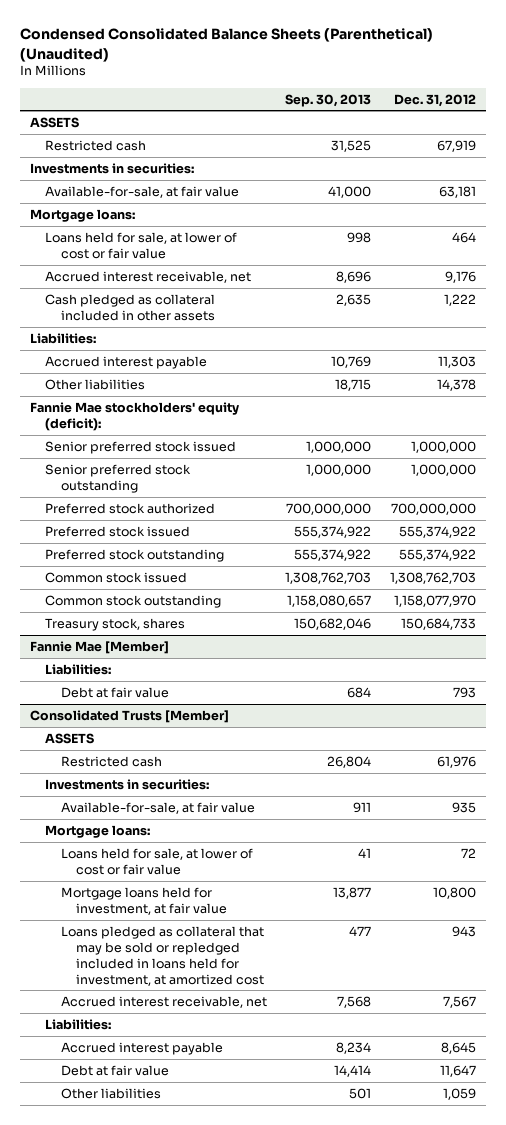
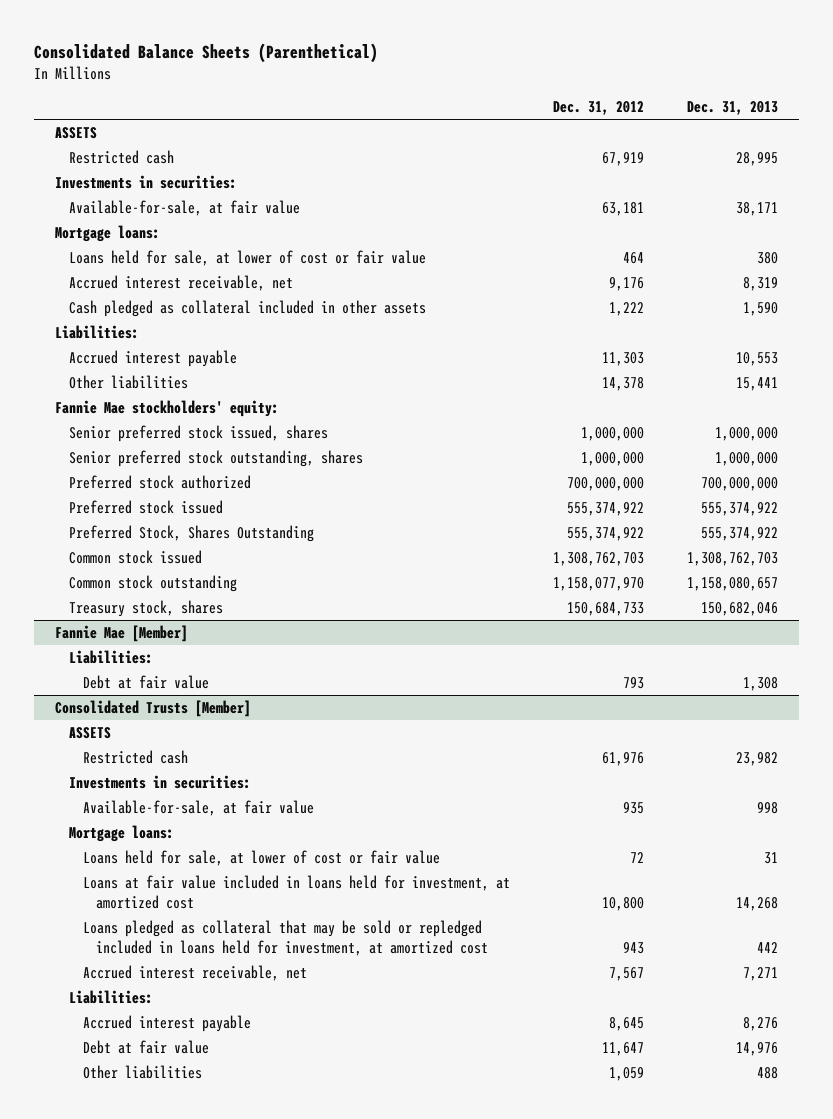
- Condensed Consolidated Balance Sheets (Parenthetical) (Unaudited)
+ Consolidated Balance Sheets (Parenthetical)
- | Sep. 30, 2013 | Dec. 31, 2012
+ | Dec. 31, 2012 | Dec. 31, 2013
- Fannie Mae stockholders' equity (deficit):
- Senior preferred stock issued | 1,000,000 | 1,000,000
- Senior preferred stock outstanding | 1,000,000 | 1,000,000
+ Fannie Mae stockholders' equity:
+ Senior preferred stock issued, shares | 1,000,000 | 1,000,000
+ Senior preferred stock outstanding, shares | 1,000,000 | 1,000,000
- Preferred stock outstanding | 555,374,922 | 555,374,922
+ Preferred Stock, Shares Outstanding | 555,374,922 | 555,374,922
@ Consolidated Trusts [Member]
- Mortgage loans held for investment, at fair value | 13,877 | 10,800
+ Loans at fair value included in loans held for investment, at amortized cost | 10,800 | 14,268

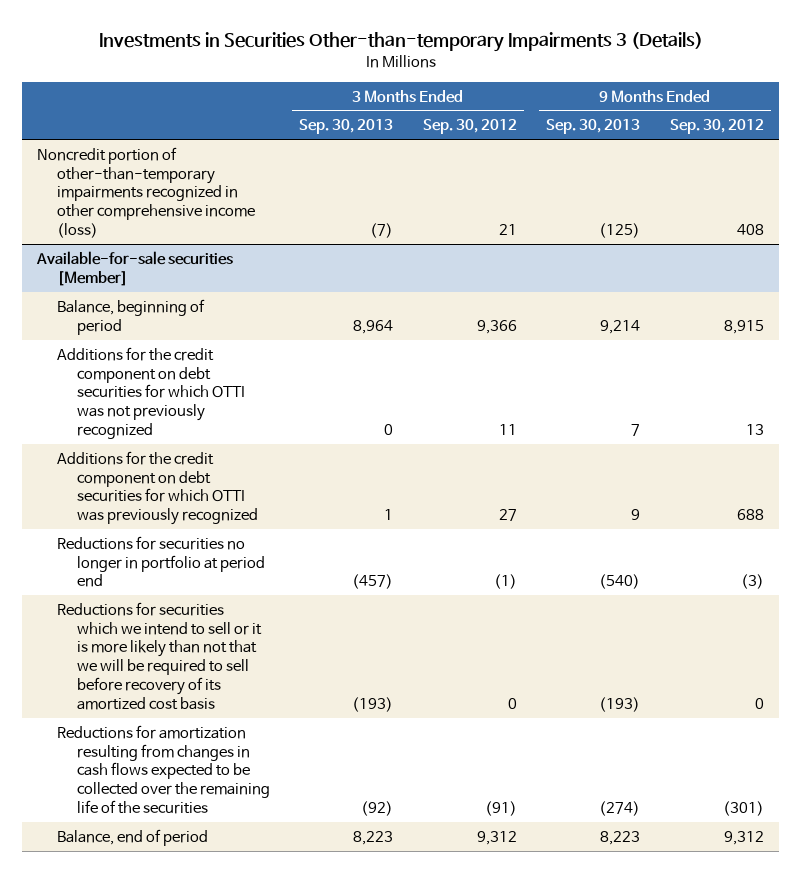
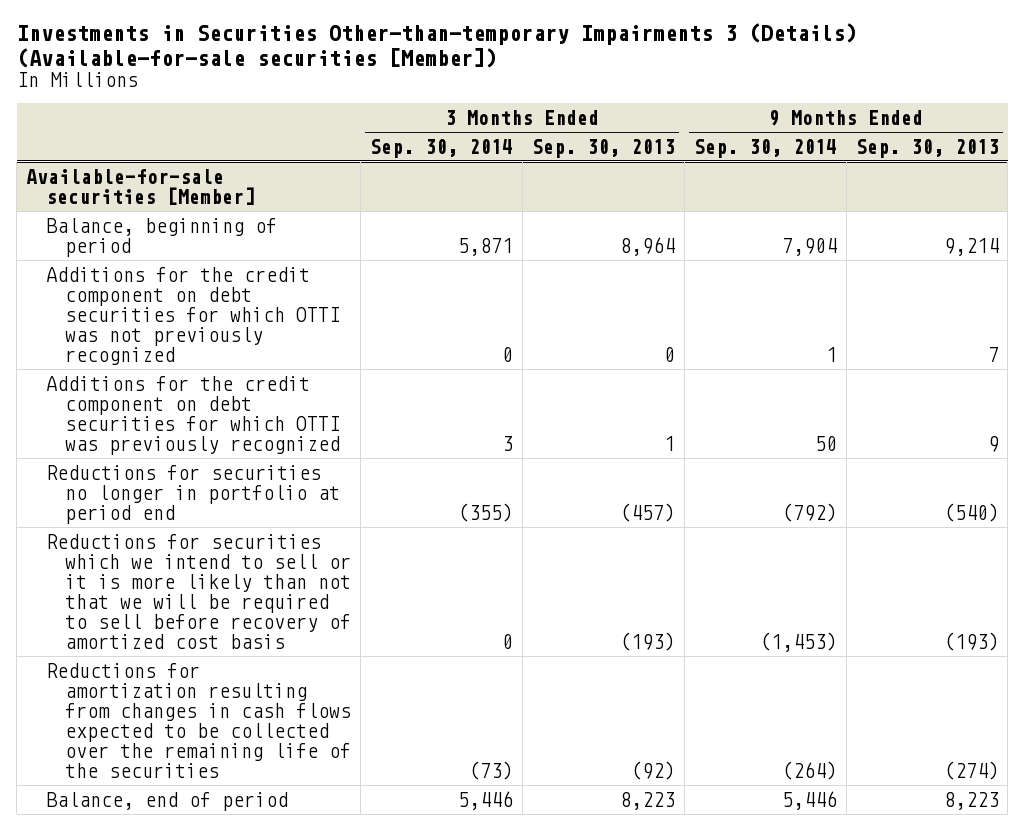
- Investments in Securities Other-than-temporary Impairments 3 (Details)
+ Investments in Securities Other-than-temporary Impairments 3 (Details) (Available-for-sale securities [Member])
- | 3 Months Ended Sep. 30, 2013 | 3 Months Ended Sep. 30, 2012 | 9 Months Ended Sep. 30, 2013 | 9 Months Ended Sep. 30, 2012
+ | 3 Months Ended Sep. 30, 2014 | 3 Months Ended Sep. 30, 2013 | 9 Months Ended Sep. 30, 2014 | 9 Months Ended Sep. 30, 2013
- Noncredit portion of other-than-temporary impairments recognized in other comprehensive income (loss) | (7) | 21 | (125) | 408
@ Available-for-sale securities [Member]
- Reductions for securities which we intend to sell or it is more likely than not that we will be required to sell before recovery of its amortized cost basis | (193) | 0 | (193) | 0
+ Reductions for securities which we intend to sell or it is more likely than not that we will be required to sell before recovery of amortized cost basis | 0 | (193) | (1,453) | (193)

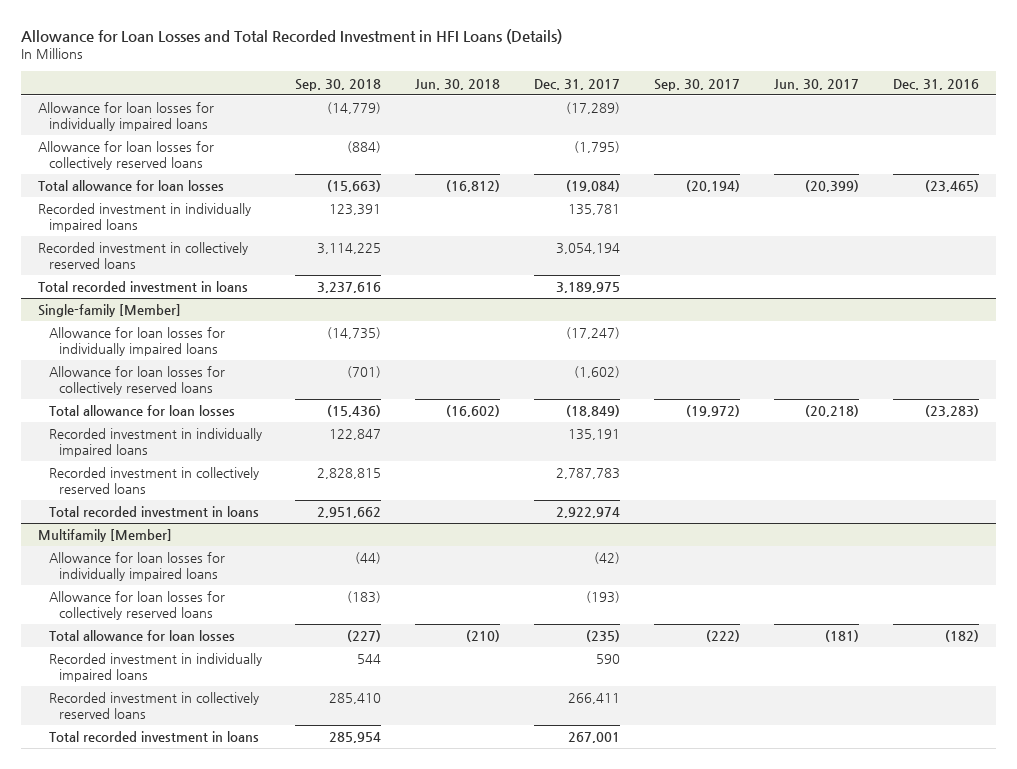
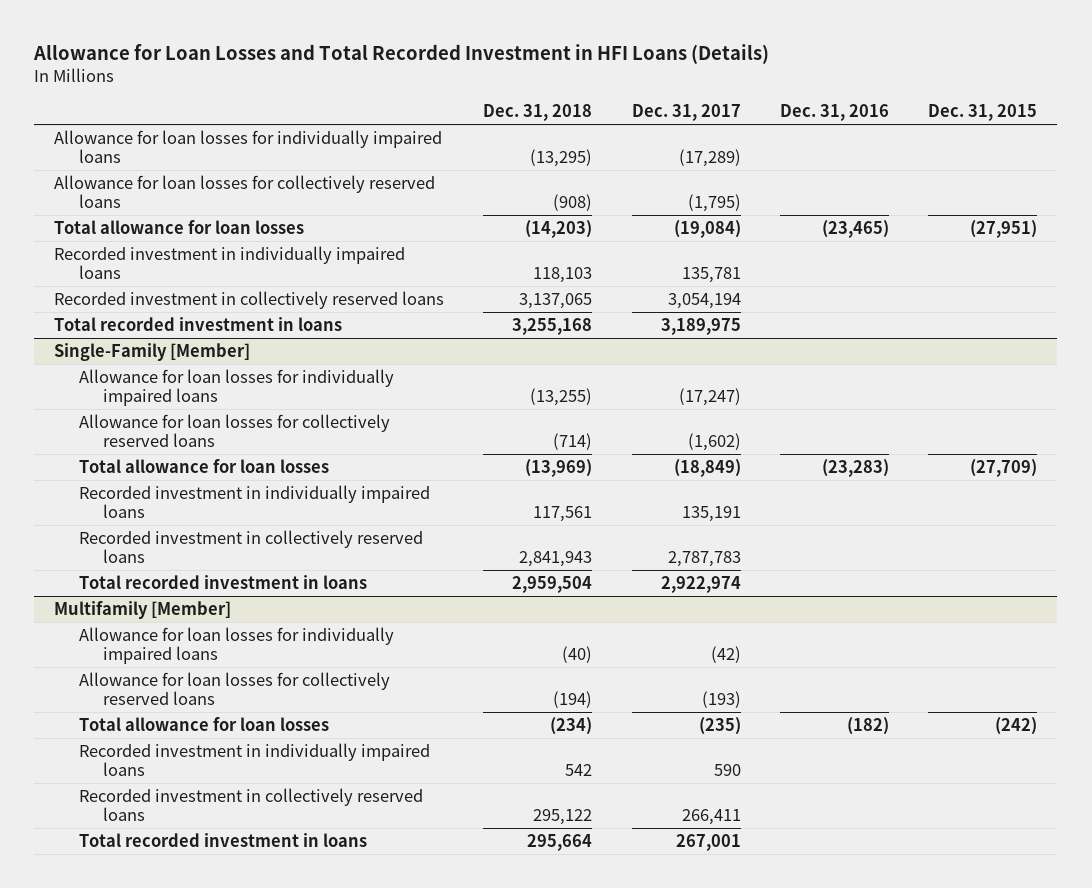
- | Sep. 30, 2018 | Jun. 30, 2018 | Dec. 31, 2017 | Sep. 30, 2017 | Jun. 30, 2017 | Dec. 31, 2016
+ | Dec. 31, 2018 | Dec. 31, 2017 | Dec. 31, 2016 | Dec. 31, 2015
- Single-family [Member]
+ Single-Family [Member]

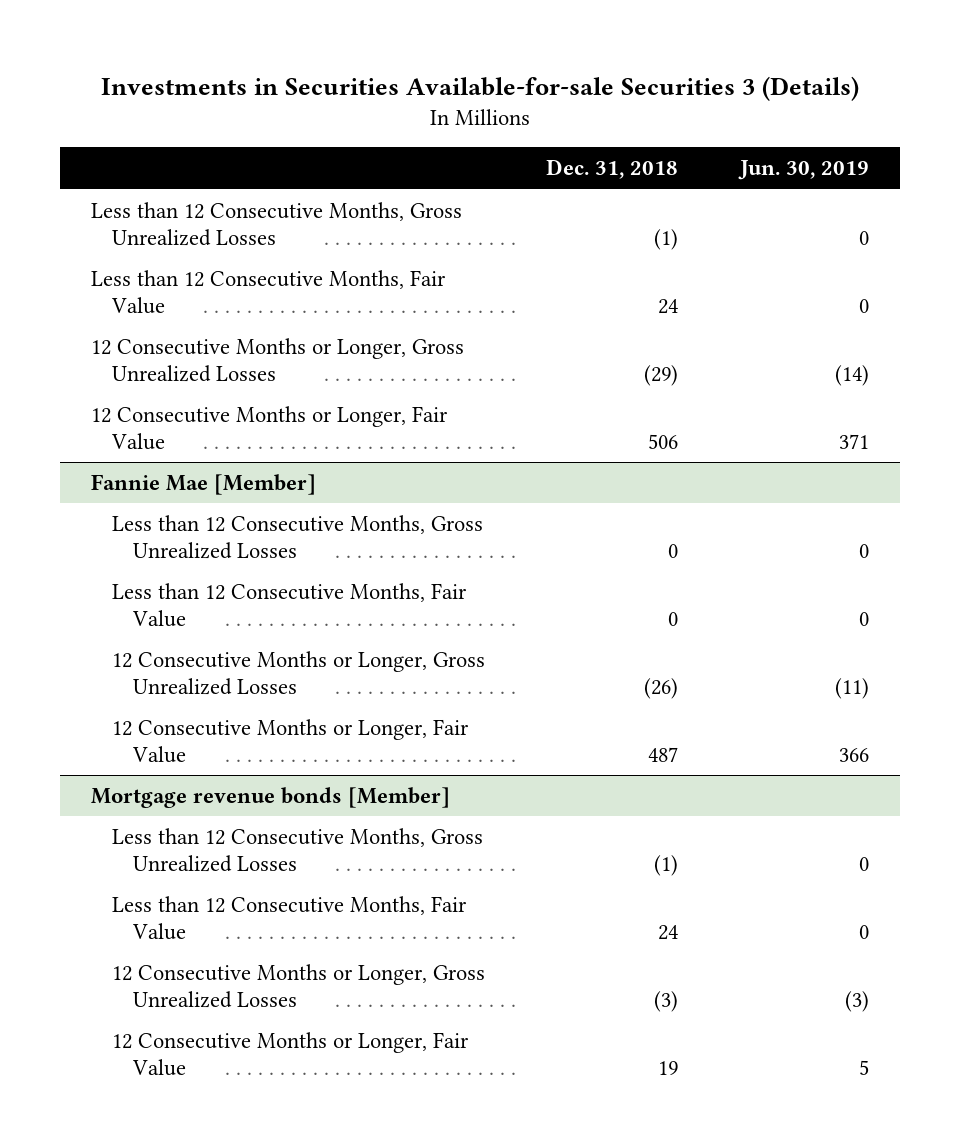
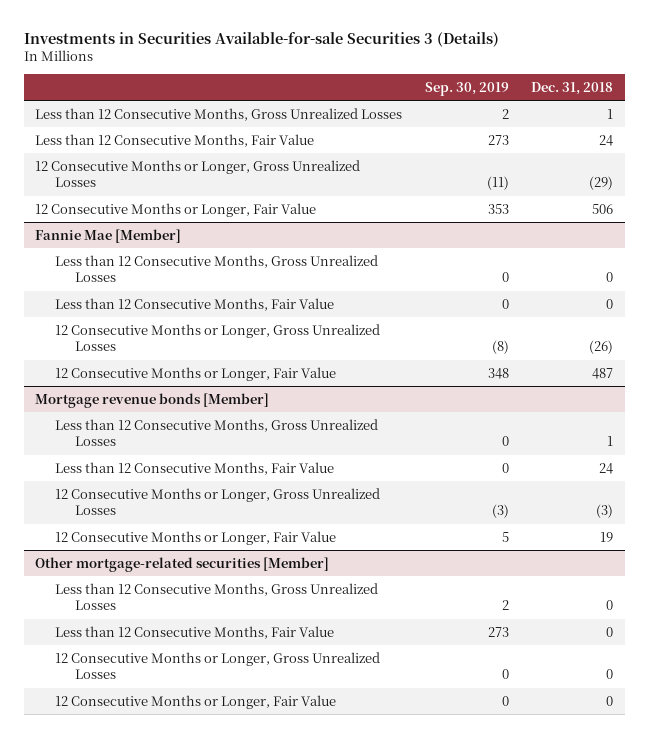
- | Dec. 31, 2018 | Jun. 30, 2019
+ | Sep. 30, 2019 | Dec. 31, 2018
- Less than 12 Consecutive Months, Gross Unrealized Losses | (1) | 0
+ Less than 12 Consecutive Months, Gross Unrealized Losses | 2 | 1
@ Mortgage revenue bonds [Member]
- Less than 12 Consecutive Months, Gross Unrealized Losses | (1) | 0
+ Less than 12 Consecutive Months, Gross Unrealized Losses | 0 | 1
+ Other mortgage-related securities [Member]
+ Less than 12 Consecutive Months, Gross Unrealized Losses | 2 | 0
+ Less than 12 Consecutive Months, Fair Value | 273 | 0
+ 12 Consecutive Months or Longer, Gross Unrealized Losses | 0 | 0
+ 12 Consecutive Months or Longer, Fair Value | 0 | 0

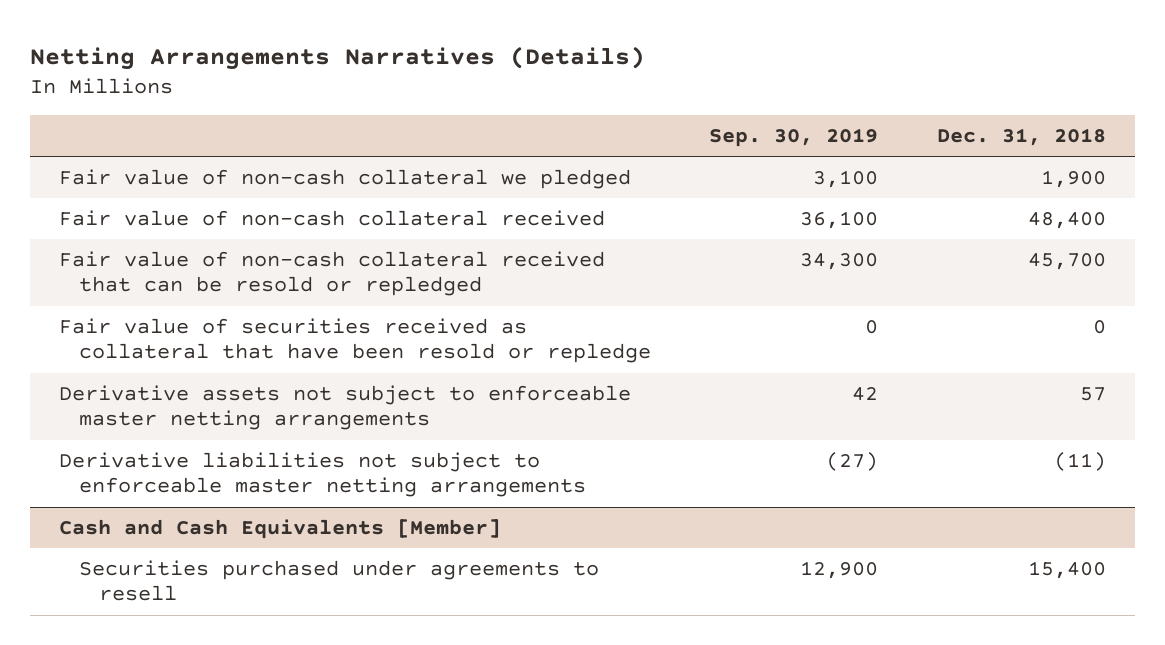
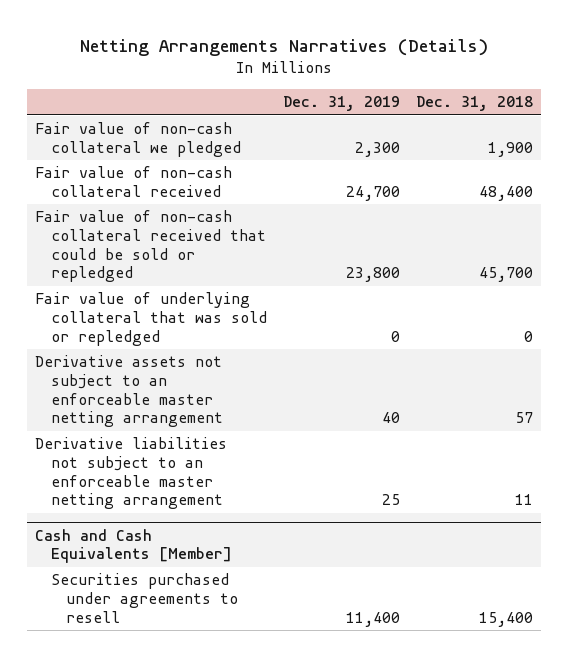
- | Sep. 30, 2019 | Dec. 31, 2018
+ | Dec. 31, 2019 | Dec. 31, 2018
- Fair value of non-cash collateral received that can be resold or repledged | 34,300 | 45,700
- Fair value of securities received as collateral that have been resold or repledge | 0 | 0
- Derivative assets not subject to enforceable master netting arrangements | 42 | 57
- Derivative liabilities not subject to enforceable master netting arrangements | (27) | (11)
+ Fair value of non-cash collateral received that could be sold or repledged | 23,800 | 45,700
+ Fair value of underlying collateral that was sold or repledged | 0 | 0
+ Derivative assets not subject to an enforceable master netting arrangement | 40 | 57
+ Derivative liabilities not subject to an enforceable master netting arrangement | 25 | 11

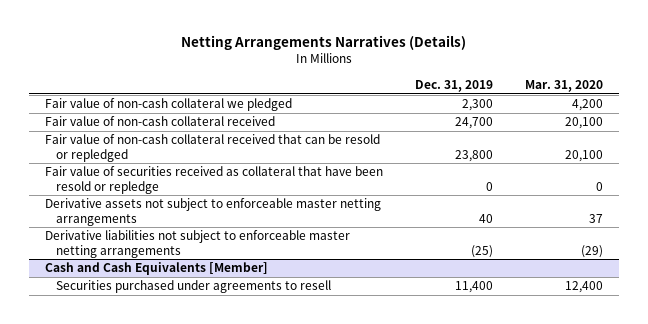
- | Dec. 31, 2019 | Dec. 31, 2018
+ | Dec. 31, 2019 | Mar. 31, 2020
- Fair value of non-cash collateral received that could be sold or repledged | 23,800 | 45,700
- Fair value of underlying collateral that was sold or repledged | 0 | 0
- Derivative assets not subject to an enforceable master netting arrangement | 40 | 57
- Derivative liabilities not subject to an enforceable master netting arrangement | 25 | 11
+ Fair value of non-cash collateral received that can be resold or repledged | 23,800 | 20,100
+ Fair value of securities received as collateral that have been resold or repledge | 0 | 0
+ Derivative assets not subject to enforceable master netting arrangements | 40 | 37
+ Derivative liabilities not subject to enforceable master netting arrangements | (25) | (29)

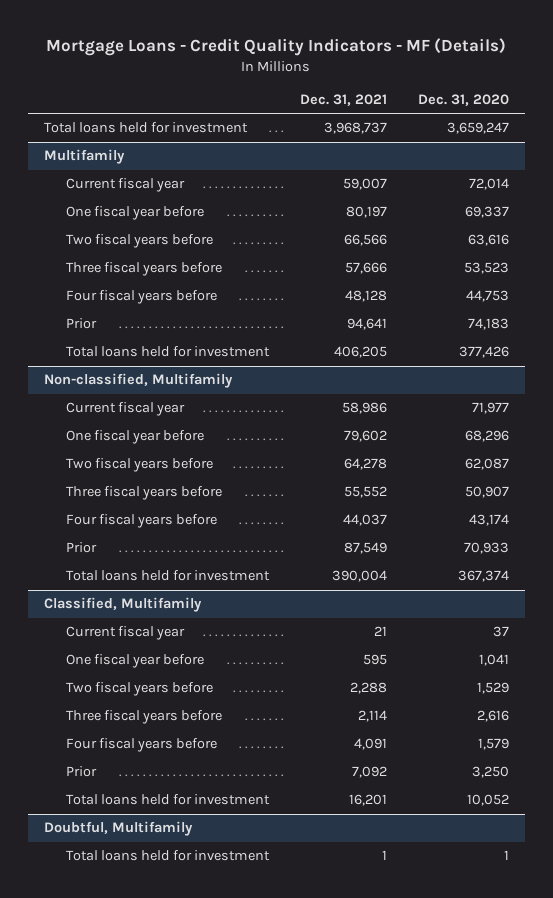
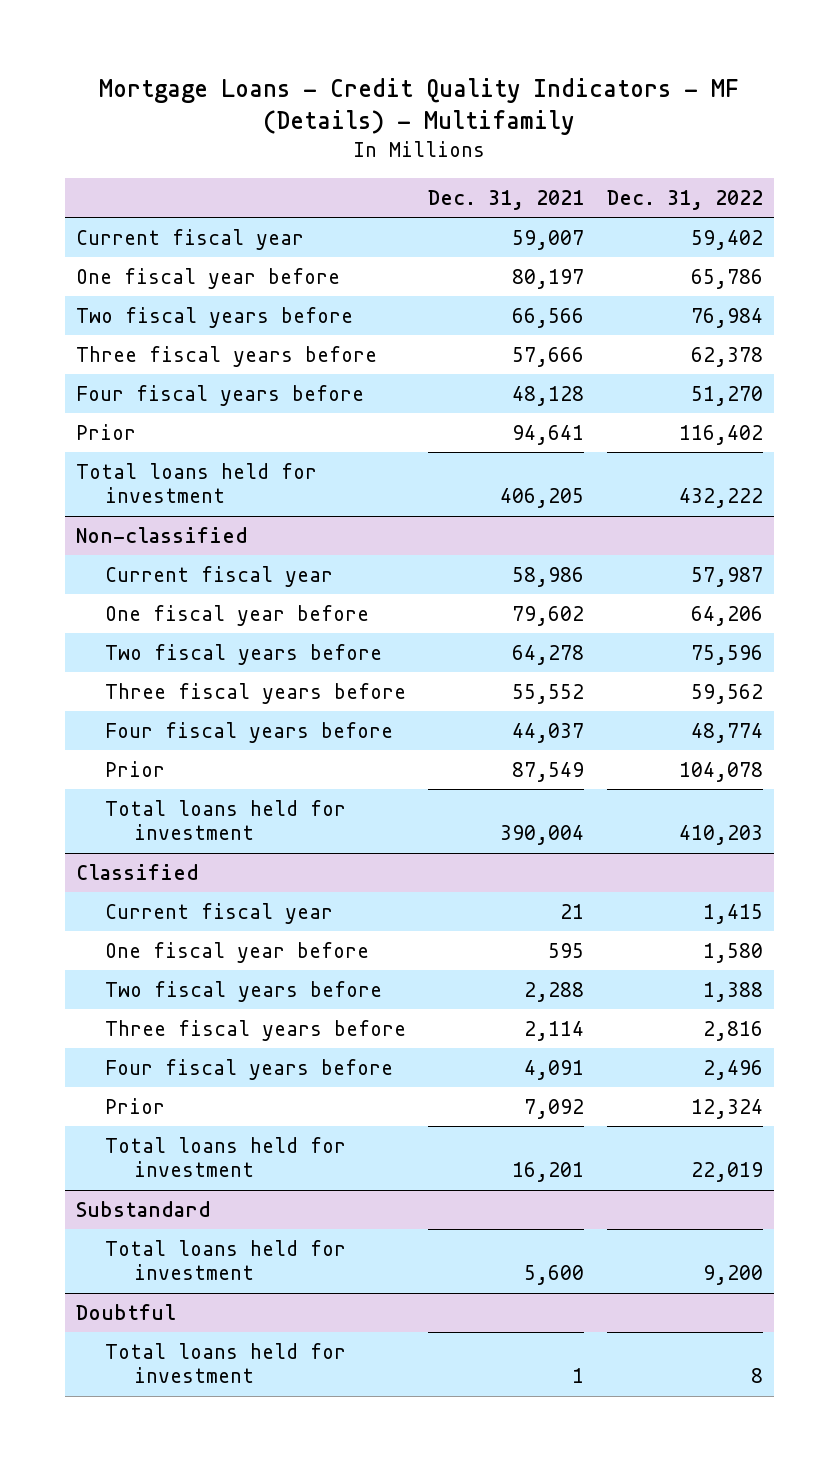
- Mortgage Loans - Credit Quality Indicators - MF (Details)
+ Mortgage Loans - Credit Quality Indicators - MF (Details) - Multifamily
- | Dec. 31, 2021 | Dec. 31, 2020
+ | Dec. 31, 2021 | Dec. 31, 2022
- Total loans held for investment | 3,968,737 | 3,659,247
- Multifamily
- Non-classified, Multifamily
+ Non-classified
- Classified, Multifamily
+ Classified
- Doubtful, Multifamily
+ Substandard
+ Total loans held for investment | 5,600 | 9,200
+ Doubtful

